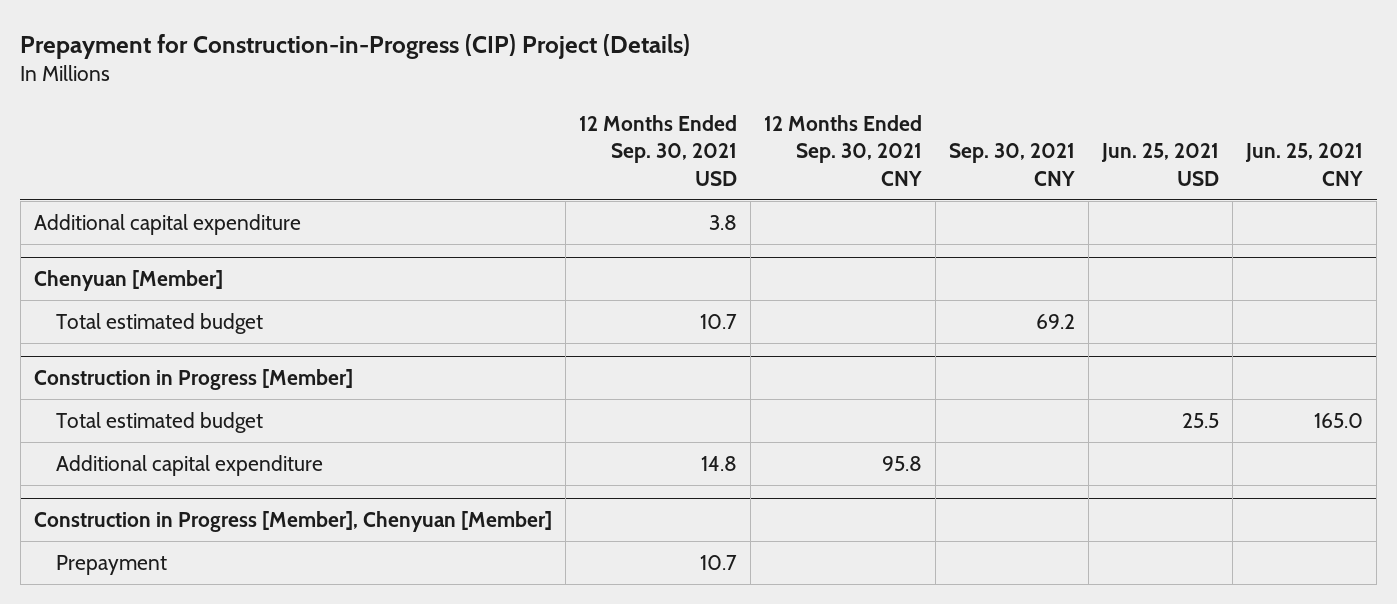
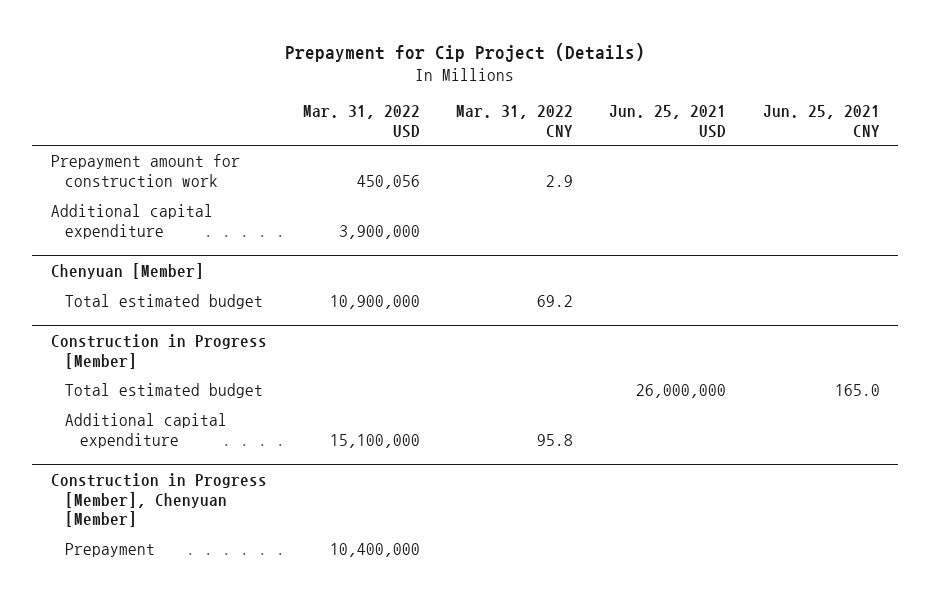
- Prepayment for Construction-in-Progress (CIP) Project (Details)
+ Prepayment for Cip Project (Details)
- | 12 Months Ended Sep. 30, 2021 USD | 12 Months Ended Sep. 30, 2021 CNY | Sep. 30, 2021 CNY | Jun. 25, 2021 USD | Jun. 25, 2021 CNY
+ | Mar. 31, 2022 USD | Mar. 31, 2022 CNY | Jun. 25, 2021 USD | Jun. 25, 2021 CNY
+ Prepayment amount for construction work | 450,056 | 2.9 | |
@ Construction in Progress [Member]
- Total estimated budget | | | | 25.5 | 165.0
+ Total estimated budget | | | 26,000,000 | 165.0

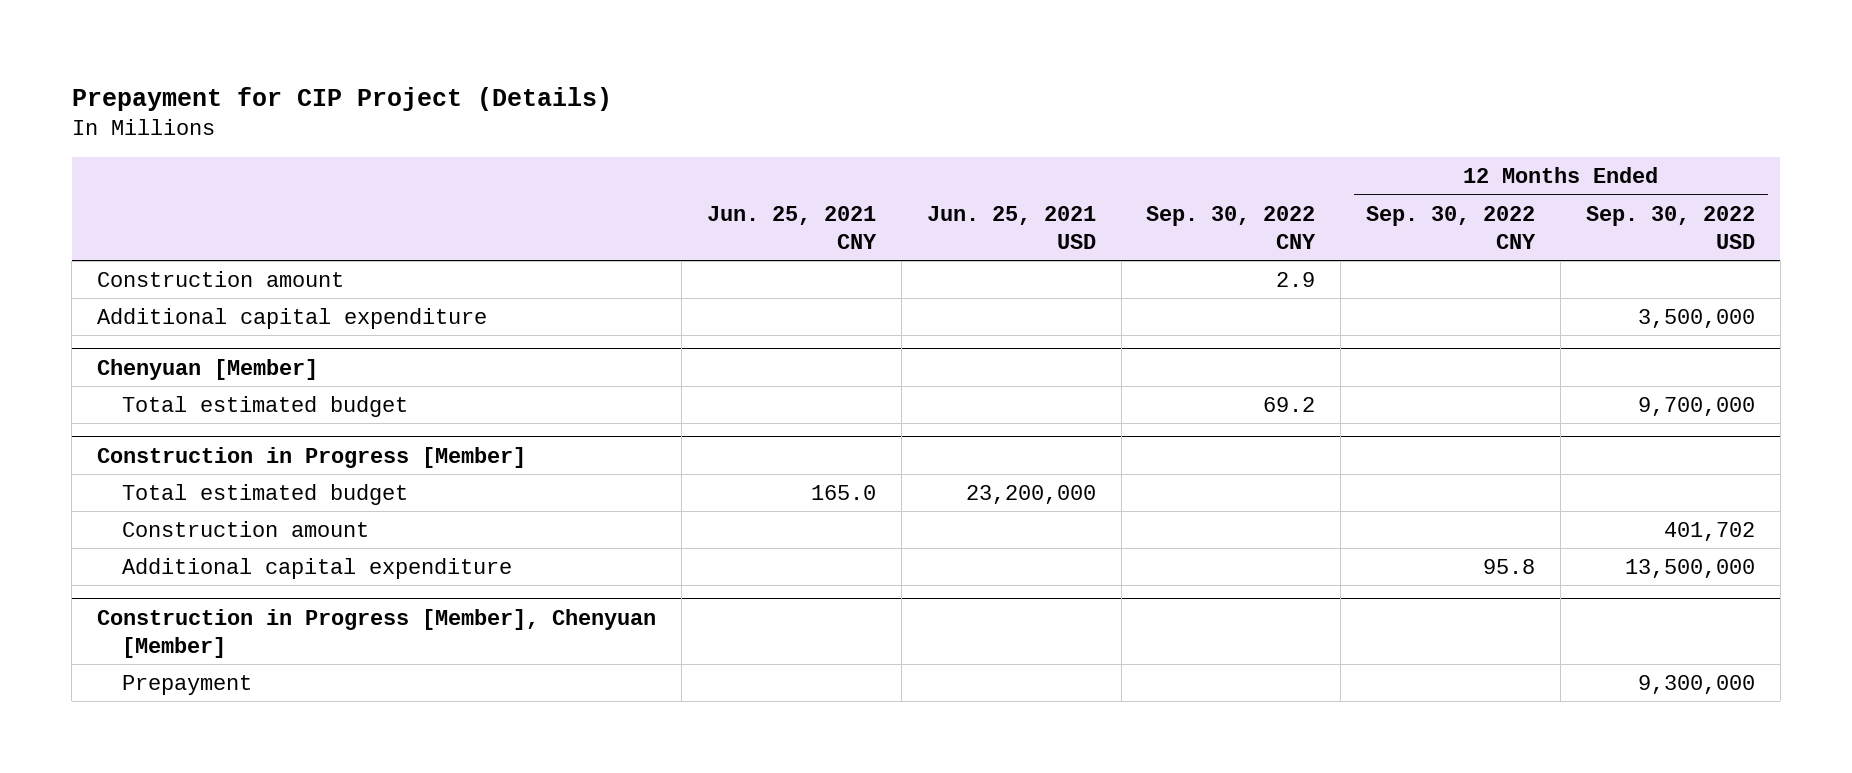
- Prepayment for Cip Project (Details)
+ Prepayment for CIP Project (Details)
- | Mar. 31, 2022 USD | Mar. 31, 2022 CNY | Jun. 25, 2021 USD | Jun. 25, 2021 CNY
+ | Jun. 25, 2021 CNY | Jun. 25, 2021 USD | Sep. 30, 2022 CNY | 12 Months Ended Sep. 30, 2022 CNY | 12 Months Ended Sep. 30, 2022 USD
- Prepayment amount for construction work | 450,056 | 2.9 | |
+ Construction amount | | | 2.9 | |
@ Construction in Progress [Member]
- Total estimated budget | | | 26,000,000 | 165.0
+ Total estimated budget | 165.0 | 23,200,000 | | |
+ Construction amount | | | | | 401,702

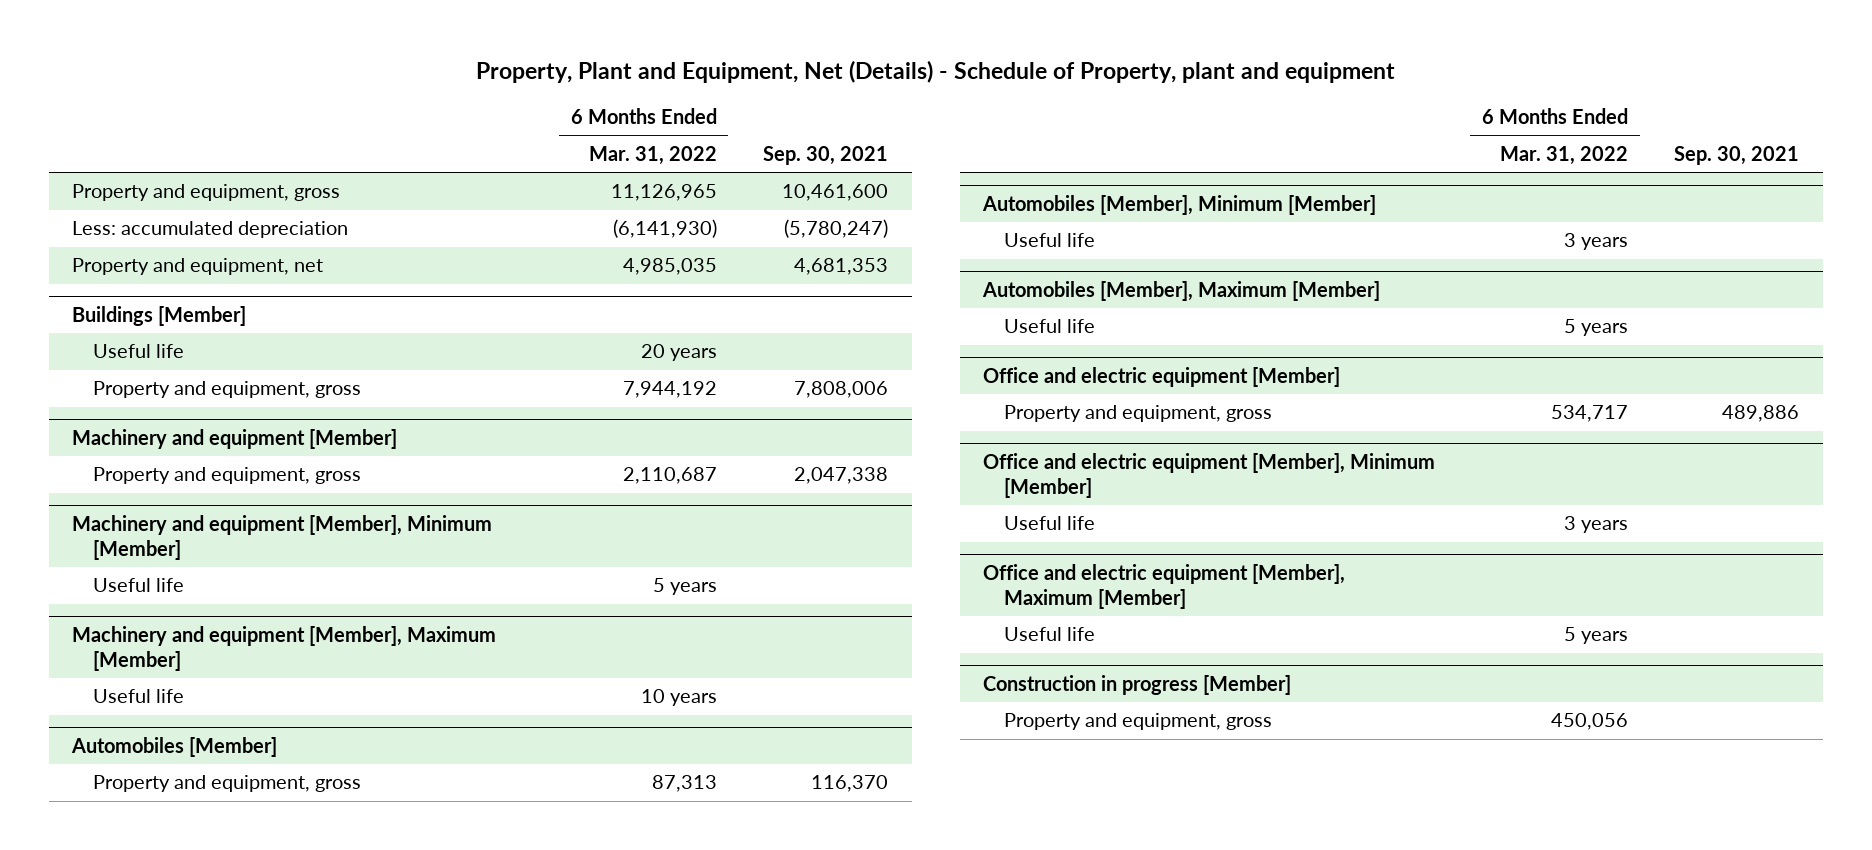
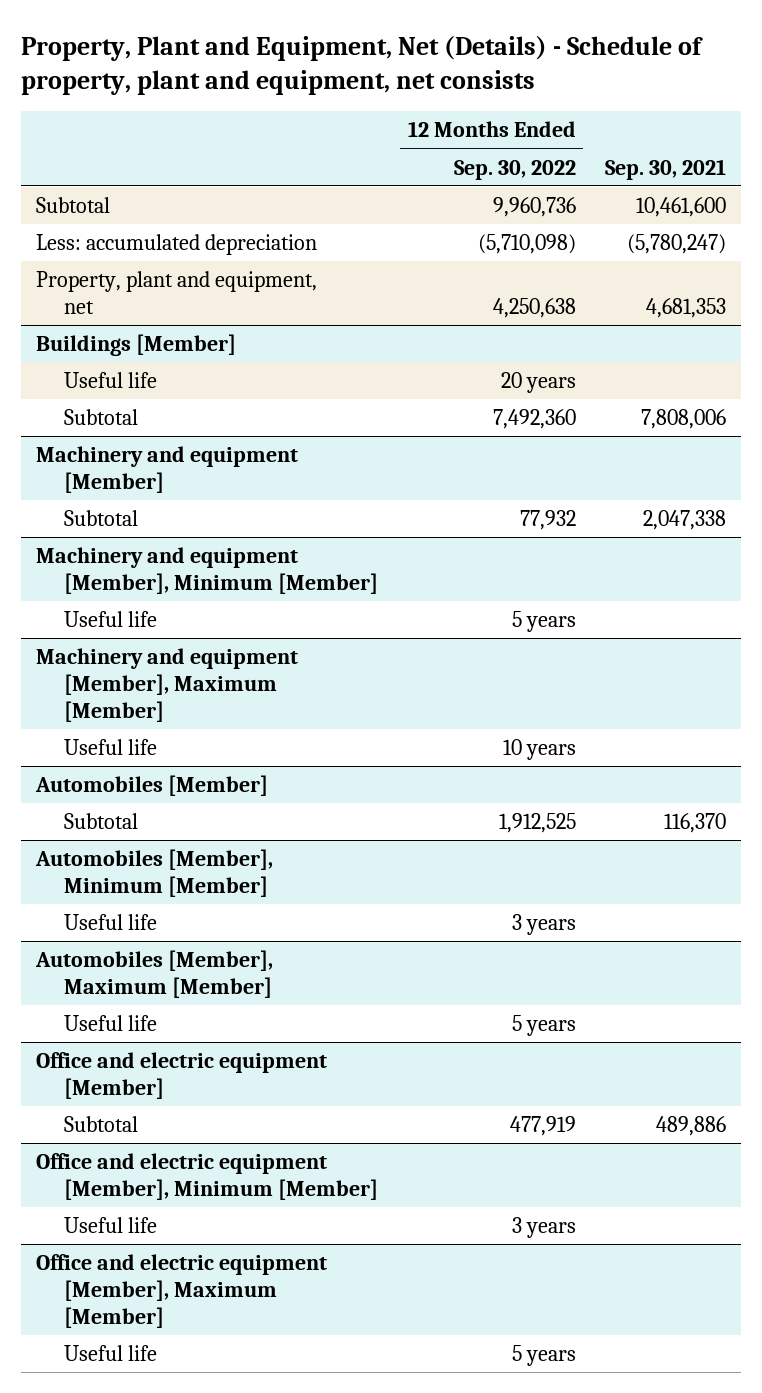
- Property, Plant and Equipment, Net (Details) - Schedule of Property, plant and equipment
+ Property, Plant and Equipment, Net (Details) - Schedule of property, plant and equipment, net consists
- | 6 Months Ended Mar. 31, 2022 | Sep. 30, 2021
+ | 12 Months Ended Sep. 30, 2022 | Sep. 30, 2021
- Property and equipment, gross | 11,126,965 | 10,461,600
+ Subtotal | 9,960,736 | 10,461,600
- Property and equipment, net | 4,985,035 | 4,681,353
+ Property, plant and equipment, net | 4,250,638 | 4,681,353
@ Buildings [Member]
- Property and equipment, gross | 7,944,192 | 7,808,006
+ Subtotal | 7,492,360 | 7,808,006
@ Machinery and equipment [Member]
- Property and equipment, gross | 2,110,687 | 2,047,338
+ Subtotal | 77,932 | 2,047,338
@ Automobiles [Member]
- Property and equipment, gross | 87,313 | 116,370
+ Subtotal | 1,912,525 | 116,370
@ Office and electric equipment [Member]
- Property and equipment, gross | 534,717 | 489,886
+ Subtotal | 477,919 | 489,886
- Construction in progress [Member]
- Property and equipment, gross | 450,056 |

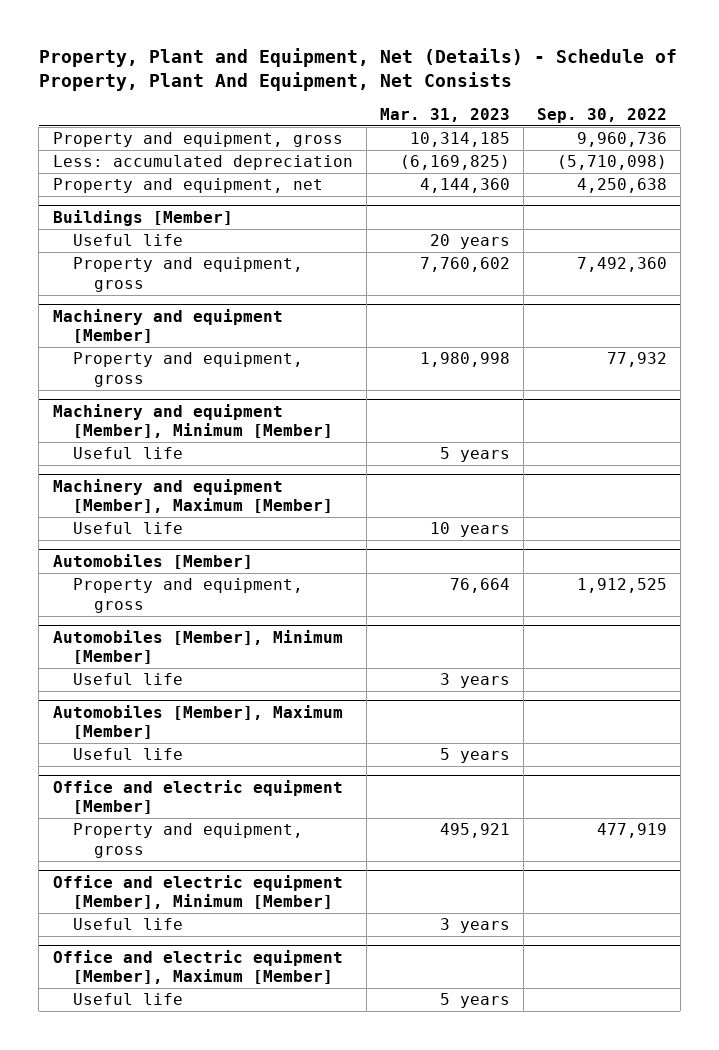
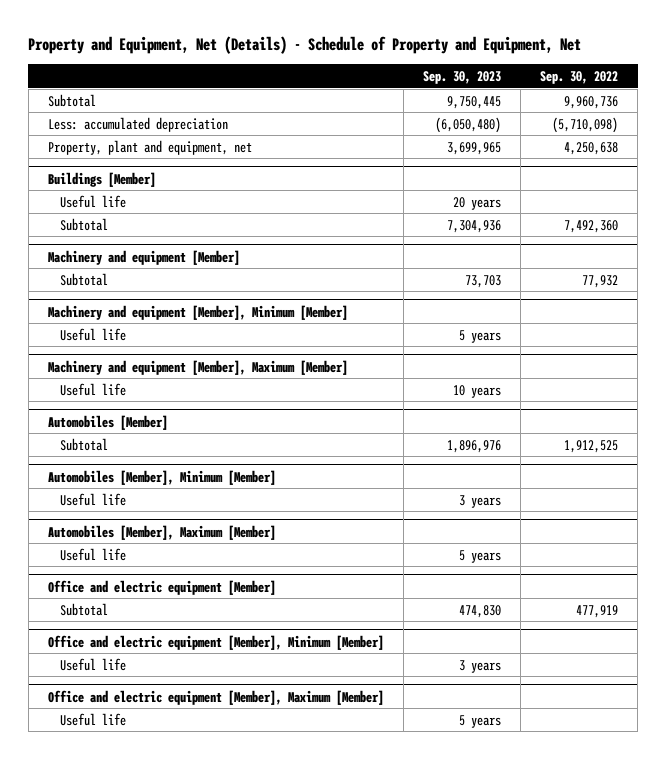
- Property, Plant and Equipment, Net (Details) - Schedule of Property, Plant And Equipment, Net Consists
+ Property and Equipment, Net (Details) - Schedule of Property and Equipment, Net
- | Mar. 31, 2023 | Sep. 30, 2022
+ | Sep. 30, 2023 | Sep. 30, 2022
- Property and equipment, gross | 10,314,185 | 9,960,736
+ Subtotal | 9,750,445 | 9,960,736
- Property and equipment, net | 4,144,360 | 4,250,638
+ Property, plant and equipment, net | 3,699,965 | 4,250,638
@ Buildings [Member]
- Property and equipment, gross | 7,760,602 | 7,492,360
+ Subtotal | 7,304,936 | 7,492,360
@ Machinery and equipment [Member]
- Property and equipment, gross | 1,980,998 | 77,932
+ Subtotal | 73,703 | 77,932
@ Automobiles [Member]
- Property and equipment, gross | 76,664 | 1,912,525
+ Subtotal | 1,896,976 | 1,912,525
@ Office and electric equipment [Member]
- Property and equipment, gross | 495,921 | 477,919
+ Subtotal | 474,830 | 477,919

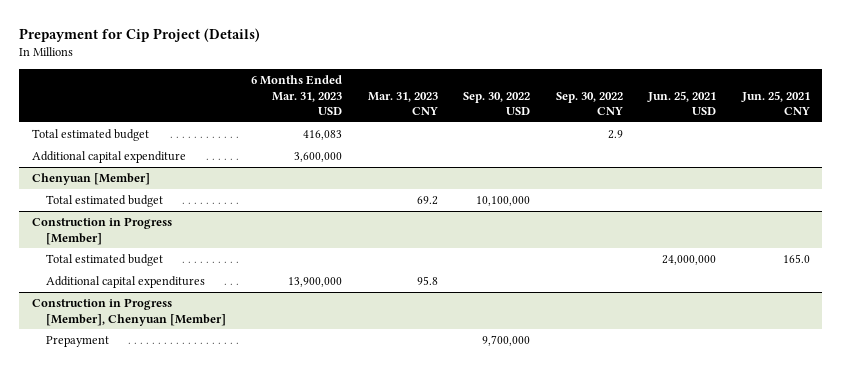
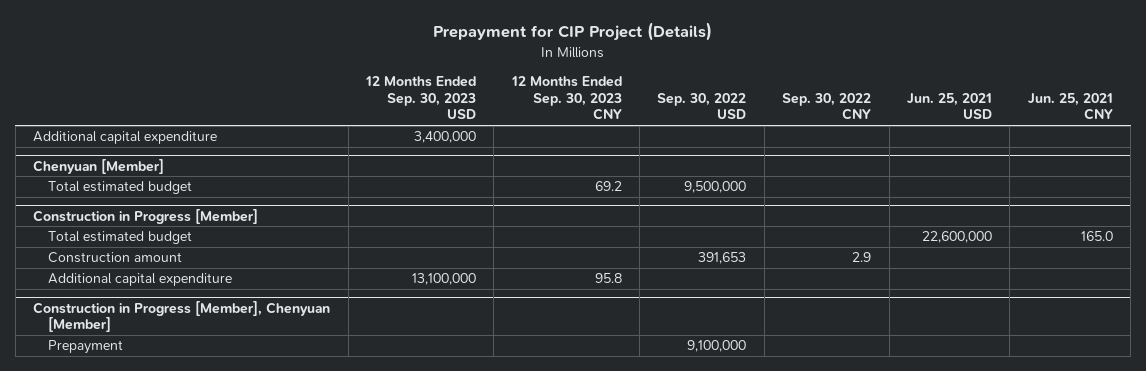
- Prepayment for Cip Project (Details)
+ Prepayment for CIP Project (Details)
- | 6 Months Ended Mar. 31, 2023 USD | Mar. 31, 2023 CNY | Sep. 30, 2022 USD | Sep. 30, 2022 CNY | Jun. 25, 2021 USD | Jun. 25, 2021 CNY
+ | 12 Months Ended Sep. 30, 2023 USD | 12 Months Ended Sep. 30, 2023 CNY | Sep. 30, 2022 USD | Sep. 30, 2022 CNY | Jun. 25, 2021 USD | Jun. 25, 2021 CNY
- Total estimated budget | 416,083 | | | 2.9 | |
@ Chenyuan [Member]
- Total estimated budget | | 69.2 | 10,100,000 | | |
+ Total estimated budget | | 69.2 | 9,500,000 | | |
@ Construction in Progress [Member]
- Total estimated budget | | | | | 24,000,000 | 165.0
- Additional capital expenditures | 13,900,000 | 95.8 | | | |
+ Total estimated budget | | | | | 22,600,000 | 165.0
+ Construction amount | | | 391,653 | 2.9 | |
+ Additional capital expenditure | 13,100,000 | 95.8 | | | |
@ Construction in Progress [Member], Chenyuan [Member]
- Prepayment | | | 9,700,000 | | |
+ Prepayment | | | 9,100,000 | | |

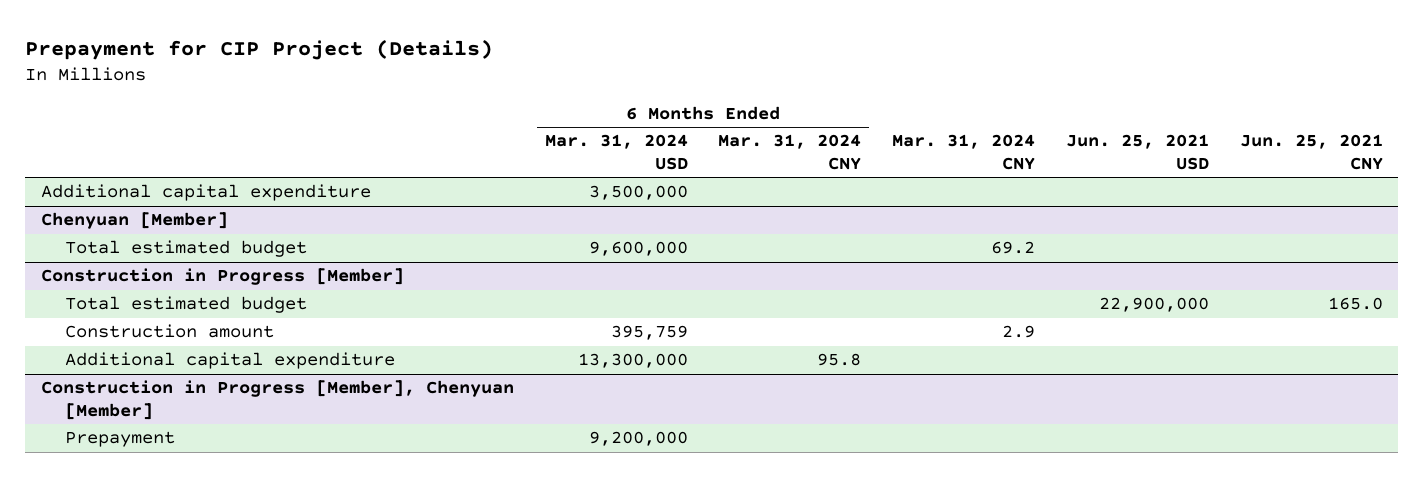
- | 12 Months Ended Sep. 30, 2023 USD | 12 Months Ended Sep. 30, 2023 CNY | Sep. 30, 2022 USD | Sep. 30, 2022 CNY | Jun. 25, 2021 USD | Jun. 25, 2021 CNY
+ | 6 Months Ended Mar. 31, 2024 USD | 6 Months Ended Mar. 31, 2024 CNY | Mar. 31, 2024 CNY | Jun. 25, 2021 USD | Jun. 25, 2021 CNY
@ Construction in Progress [Member]
- Total estimated budget | | | | | 22,600,000 | 165.0
+ Total estimated budget | | | | 22,900,000 | 165.0

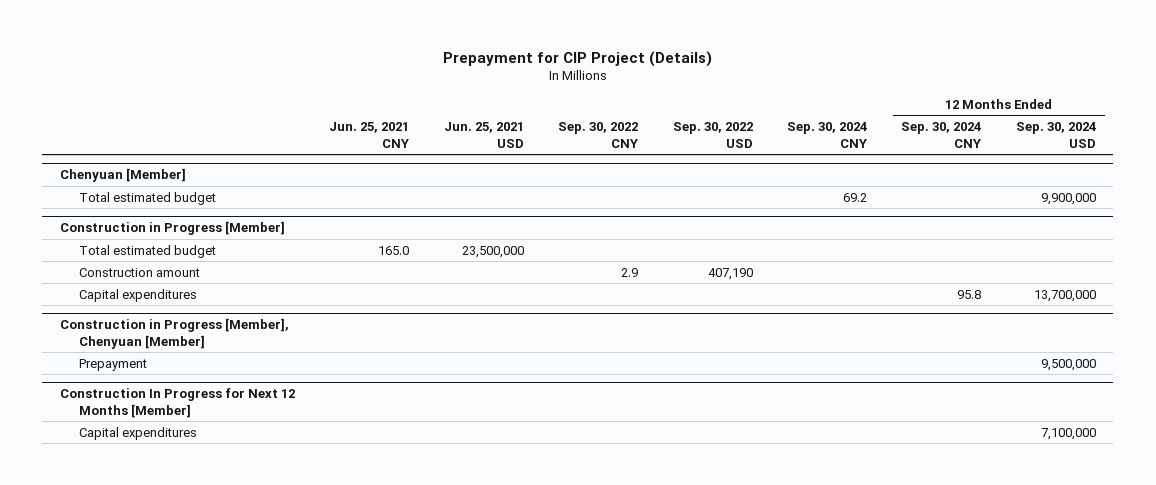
- | 6 Months Ended Mar. 31, 2024 USD | 6 Months Ended Mar. 31, 2024 CNY | Mar. 31, 2024 CNY | Jun. 25, 2021 USD | Jun. 25, 2021 CNY
+ | Jun. 25, 2021 CNY | Jun. 25, 2021 USD | Sep. 30, 2022 CNY | Sep. 30, 2022 USD | Sep. 30, 2024 CNY | 12 Months Ended Sep. 30, 2024 CNY | 12 Months Ended Sep. 30, 2024 USD
- Additional capital expenditure | 3,500,000 | | | |
@ Construction in Progress [Member]
- Total estimated budget | | | | 22,900,000 | 165.0
+ Total estimated budget | 165.0 | 23,500,000 | | | | |
- Additional capital expenditure | 13,300,000 | 95.8 | | |
+ Capital expenditures | | | | | | 95.8 | 13,700,000
+ Construction In Progress for Next 12 Months [Member]
+ Capital expenditures | | | | | | | 7,100,000

